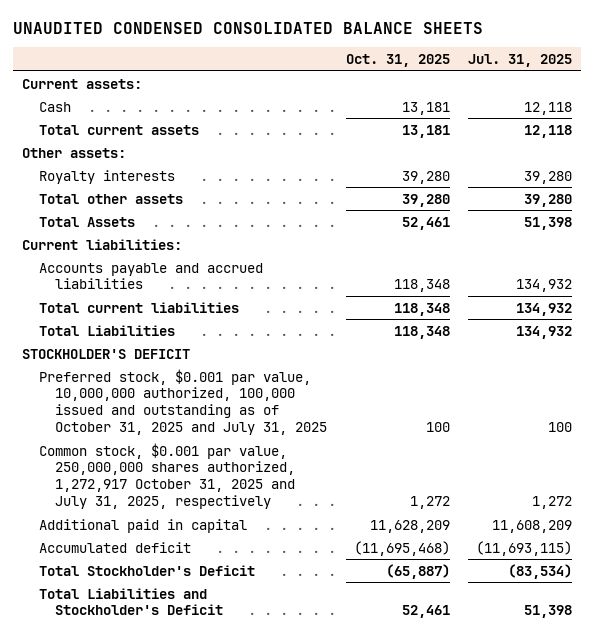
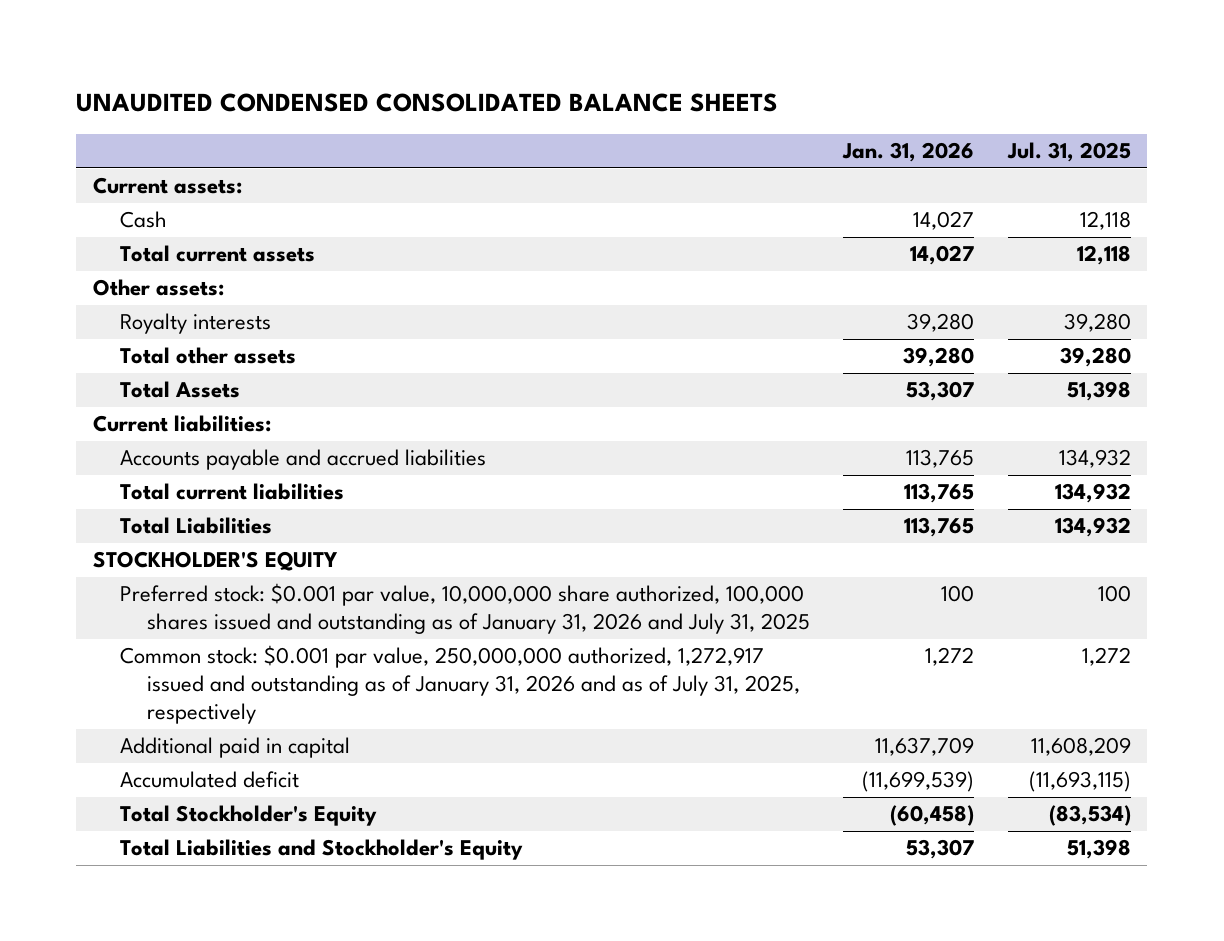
- | Oct. 31, 2025 | Jul. 31, 2025
+ | Jan. 31, 2026 | Jul. 31, 2025
- STOCKHOLDER'S DEFICIT
- Preferred stock, $0.001 par value, 10,000,000 authorized, 100,000 issued and outstanding as of October 31, 2025 and July 31, 2025 | 100 | 100
- Common stock, $0.001 par value, 250,000,000 shares authorized, 1,272,917 October 31, 2025 and July 31, 2025, respectively | 1,272 | 1,272
+ STOCKHOLDER'S EQUITY
+ Preferred stock: $0.001 par value, 10,000,000 share authorized, 100,000 shares issued and outstanding as of January 31, 2026 and July 31, 2025 | 100 | 100
+ Common stock: $0.001 par value, 250,000,000 authorized, 1,272,917 issued and outstanding as of January 31, 2026 and as of July 31, 2025, respectively | 1,272 | 1,272
- Total Stockholder's Deficit | (65,887) | (83,534)
- Total Liabilities and Stockholder's Deficit | 52,461 | 51,398
+ Total Stockholder's Equity | (60,458) | (83,534)
+ Total Liabilities and Stockholder's Equity | 53,307 | 51,398

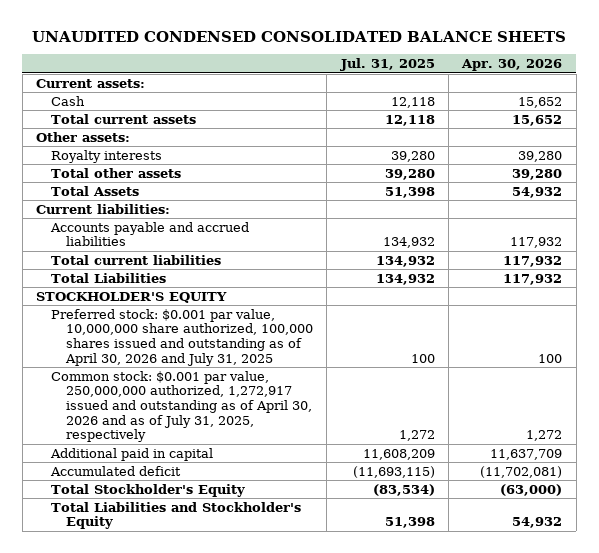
- | Jan. 31, 2026 | Jul. 31, 2025
+ | Jul. 31, 2025 | Apr. 30, 2026
- Preferred stock: $0.001 par value, 10,000,000 share authorized, 100,000 shares issued and outstanding as of January 31, 2026 and July 31, 2025 | 100 | 100
- Common stock: $0.001 par value, 250,000,000 authorized, 1,272,917 issued and outstanding as of January 31, 2026 and as of July 31, 2025, respectively | 1,272 | 1,272
+ Preferred stock: $0.001 par value, 10,000,000 share authorized, 100,000 shares issued and outstanding as of April 30, 2026 and July 31, 2025 | 100 | 100
+ Common stock: $0.001 par value, 250,000,000 authorized, 1,272,917 issued and outstanding as of April 30, 2026 and as of July 31, 2025, respectively | 1,272 | 1,272

